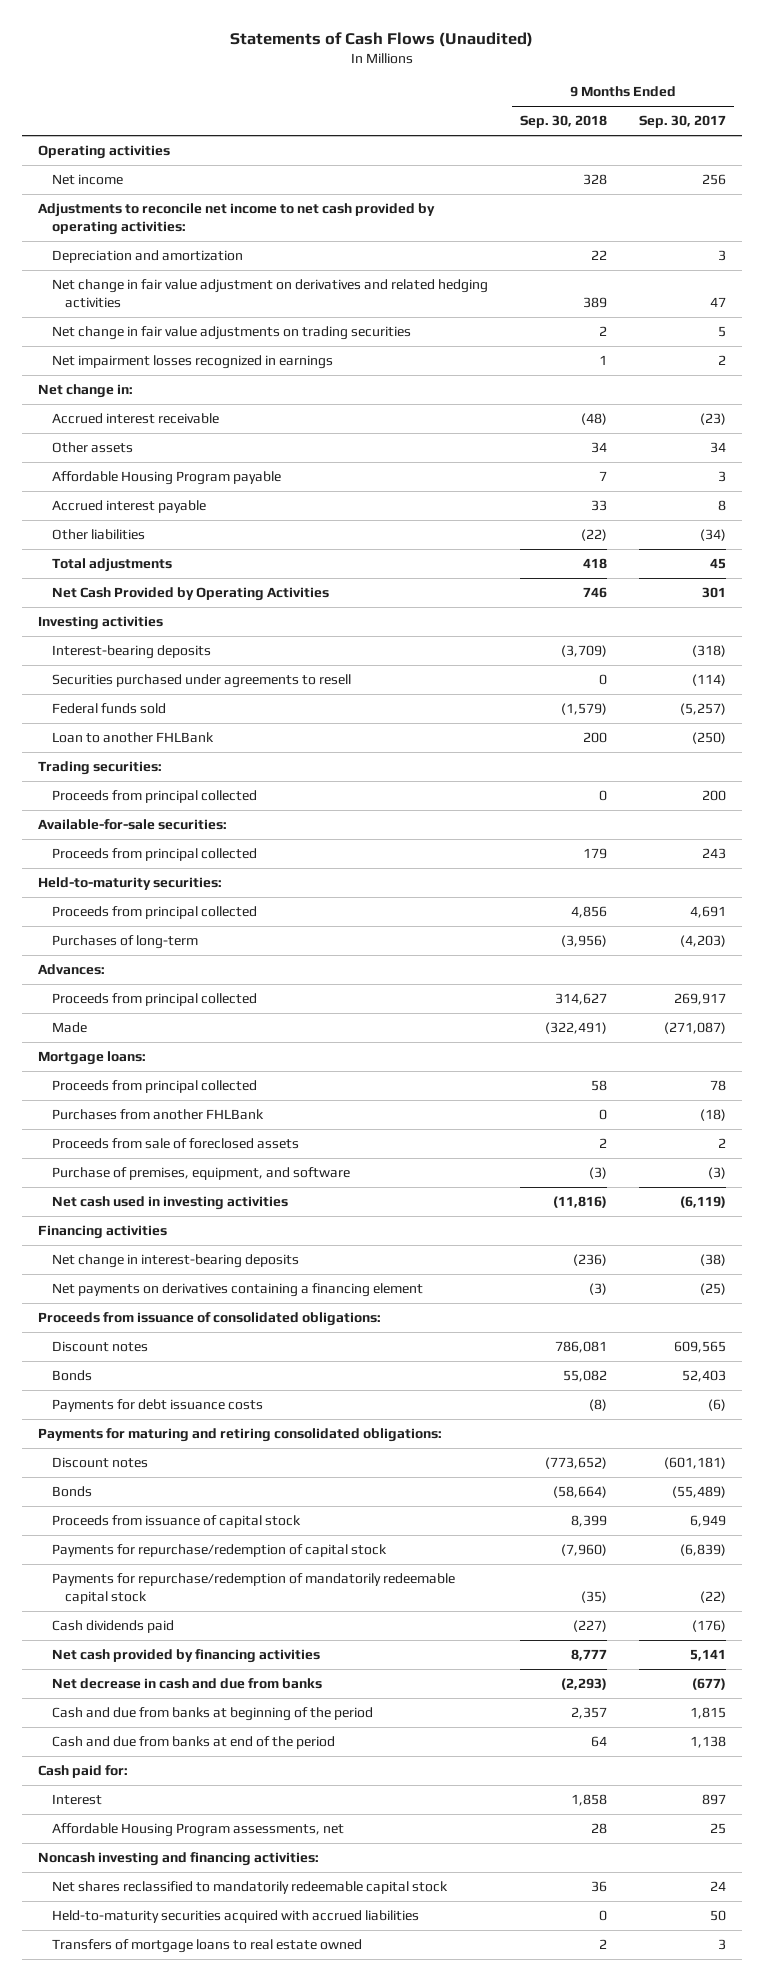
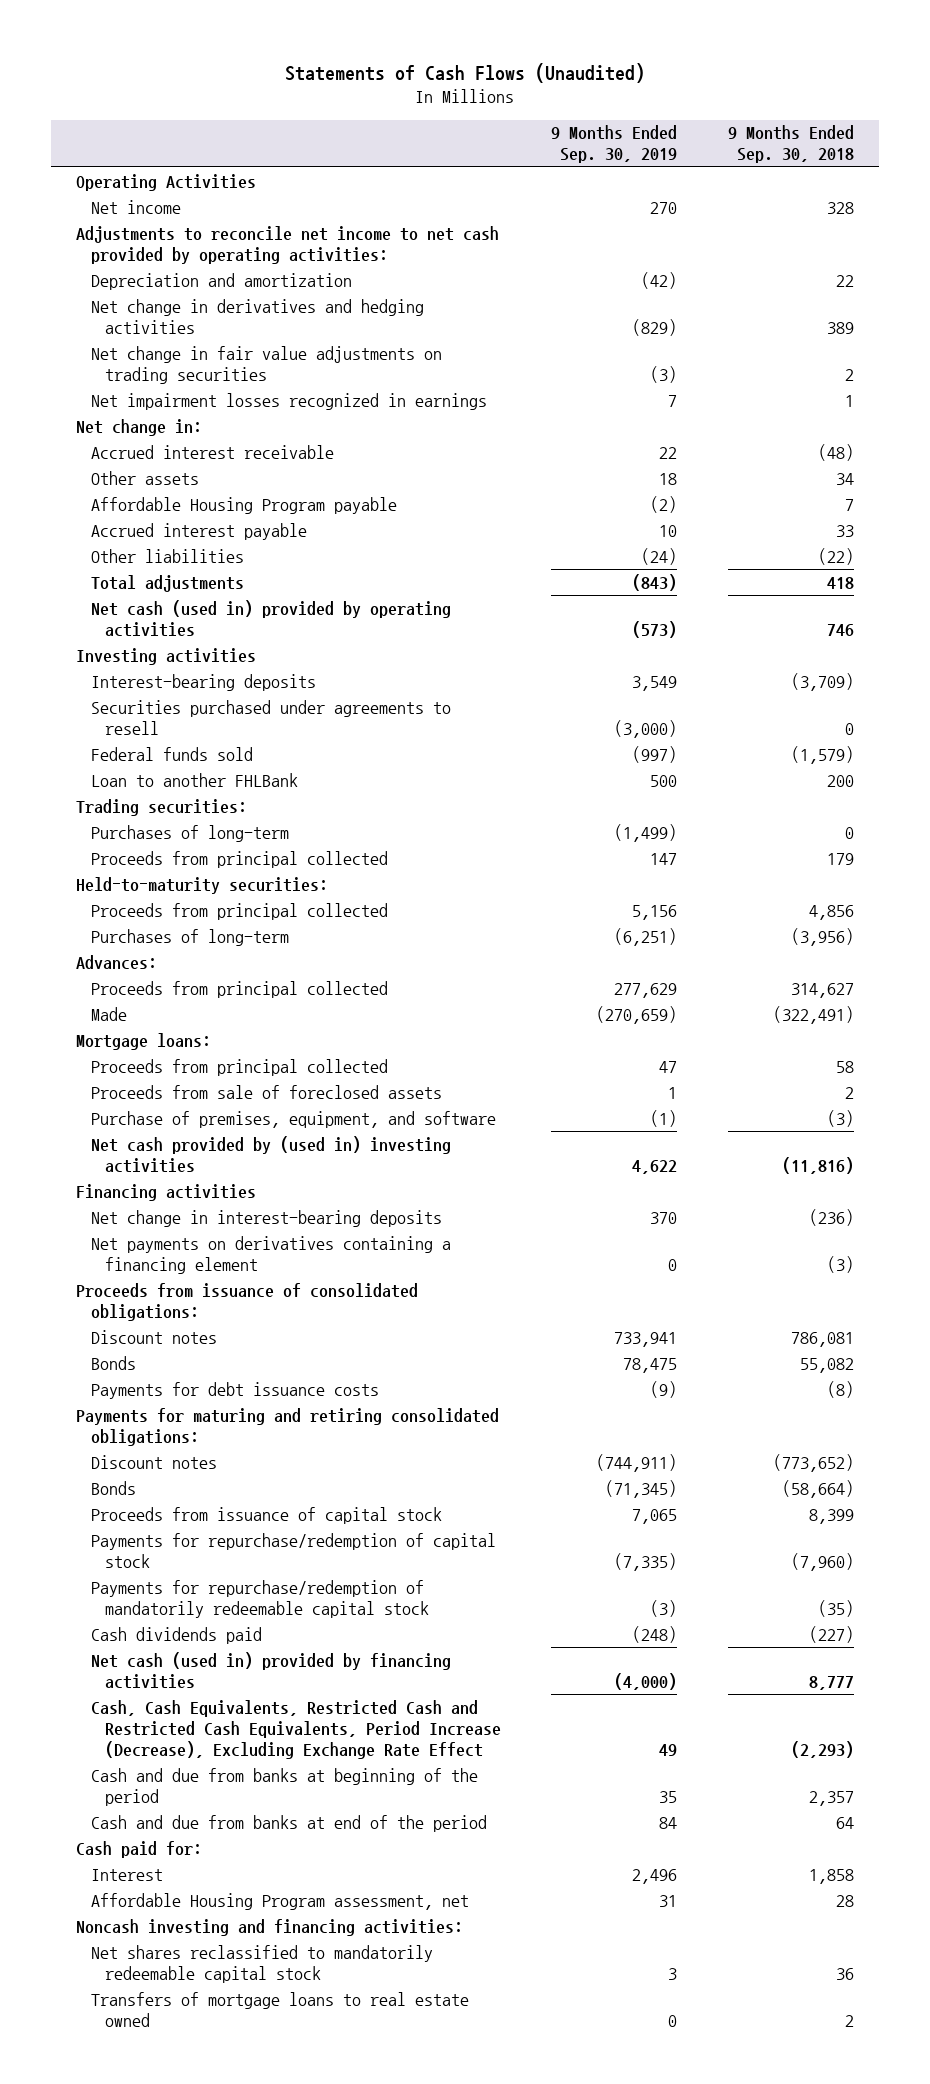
- | 9 Months Ended Sep. 30, 2018 | 9 Months Ended Sep. 30, 2017
+ | 9 Months Ended Sep. 30, 2019 | 9 Months Ended Sep. 30, 2018
- Operating activities
+ Operating Activities
- Net change in fair value adjustment on derivatives and related hedging activities | 389 | 47
+ Net change in derivatives and hedging activities | (829) | 389
- Net Cash Provided by Operating Activities | 746 | 301
+ Net cash (used in) provided by operating activities | (573) | 746
- Proceeds from principal collected | 0 | 200
- Available-for-sale securities:
+ Purchases of long-term | (1,499) | 0
- Purchases from another FHLBank | 0 | (18)
- Net cash used in investing activities | (11,816) | (6,119)
+ Net cash provided by (used in) investing activities | 4,622 | (11,816)
- Net cash provided by financing activities | 8,777 | 5,141
- Net decrease in cash and due from banks | (2,293) | (677)
+ Net cash (used in) provided by financing activities | (4,000) | 8,777
+ Cash, Cash Equivalents, Restricted Cash and Restricted Cash Equivalents, Period Increase (Decrease), Excluding Exchange Rate Effect | 49 | (2,293)
- Affordable Housing Program assessments, net | 28 | 25
+ Affordable Housing Program assessment, net | 31 | 28
- Held-to-maturity securities acquired with accrued liabilities | 0 | 50

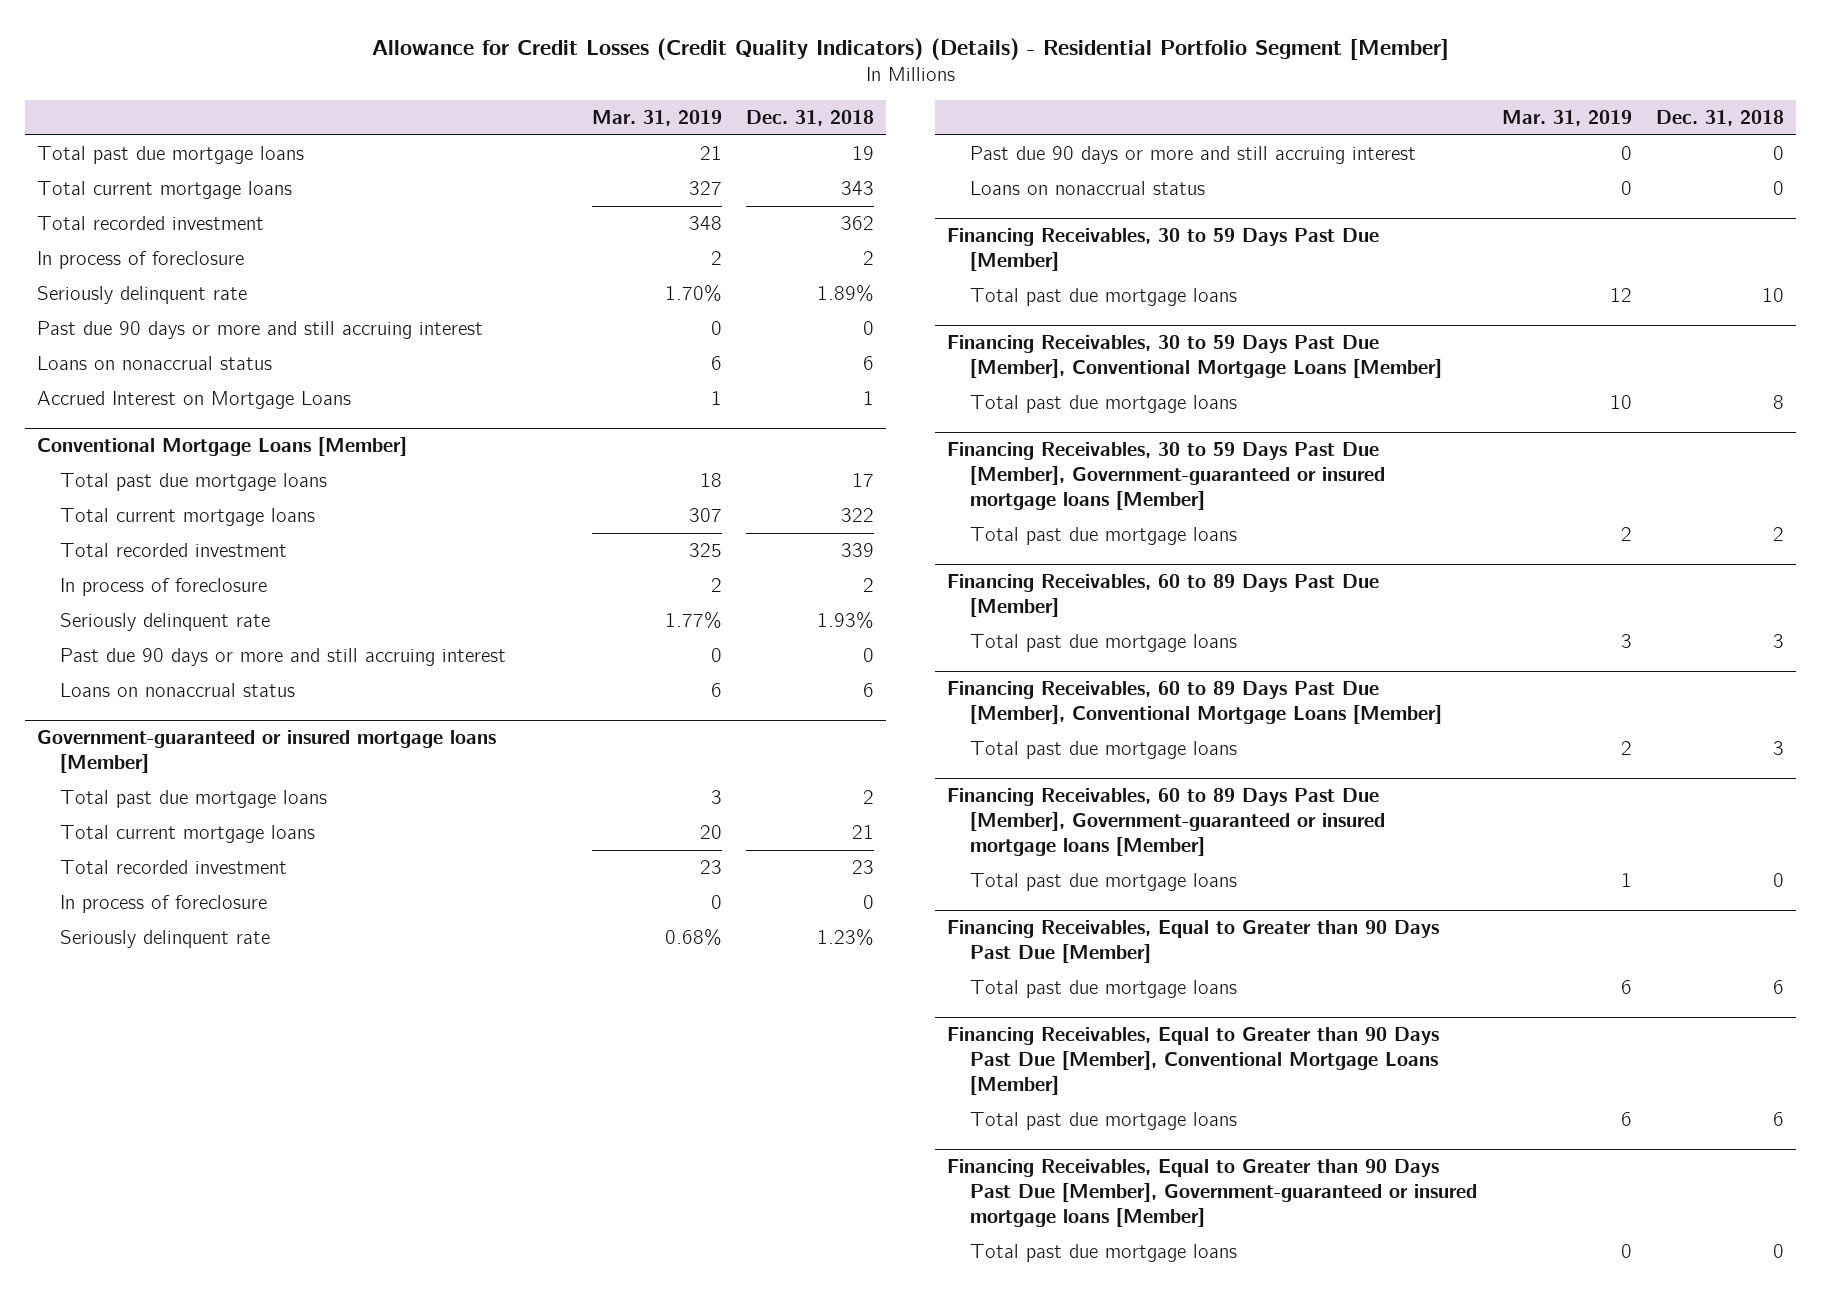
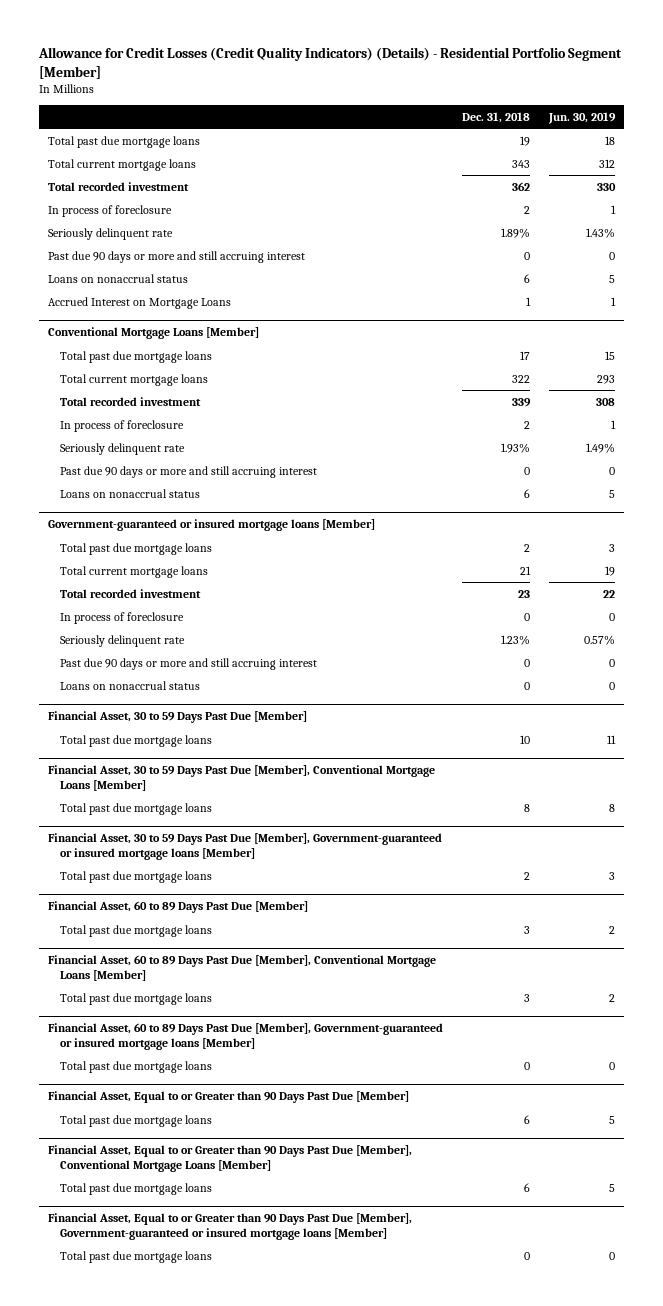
- | Mar. 31, 2019 | Dec. 31, 2018
+ | Dec. 31, 2018 | Jun. 30, 2019
- Financing Receivables, 30 to 59 Days Past Due [Member]
+ Financial Asset, 30 to 59 Days Past Due [Member]
- Financing Receivables, 30 to 59 Days Past Due [Member], Conventional Mortgage Loans [Member]
+ Financial Asset, 30 to 59 Days Past Due [Member], Conventional Mortgage Loans [Member]
- Financing Receivables, 30 to 59 Days Past Due [Member], Government-guaranteed or insured mortgage loans [Member]
+ Financial Asset, 30 to 59 Days Past Due [Member], Government-guaranteed or insured mortgage loans [Member]
- Financing Receivables, 60 to 89 Days Past Due [Member]
+ Financial Asset, 60 to 89 Days Past Due [Member]
- Financing Receivables, 60 to 89 Days Past Due [Member], Conventional Mortgage Loans [Member]
+ Financial Asset, 60 to 89 Days Past Due [Member], Conventional Mortgage Loans [Member]
- Financing Receivables, 60 to 89 Days Past Due [Member], Government-guaranteed or insured mortgage loans [Member]
+ Financial Asset, 60 to 89 Days Past Due [Member], Government-guaranteed or insured mortgage loans [Member]
- Financing Receivables, Equal to Greater than 90 Days Past Due [Member]
+ Financial Asset, Equal to or Greater than 90 Days Past Due [Member]
- Financing Receivables, Equal to Greater than 90 Days Past Due [Member], Conventional Mortgage Loans [Member]
+ Financial Asset, Equal to or Greater than 90 Days Past Due [Member], Conventional Mortgage Loans [Member]
- Financing Receivables, Equal to Greater than 90 Days Past Due [Member], Government-guaranteed or insured mortgage loans [Member]
+ Financial Asset, Equal to or Greater than 90 Days Past Due [Member], Government-guaranteed or insured mortgage loans [Member]

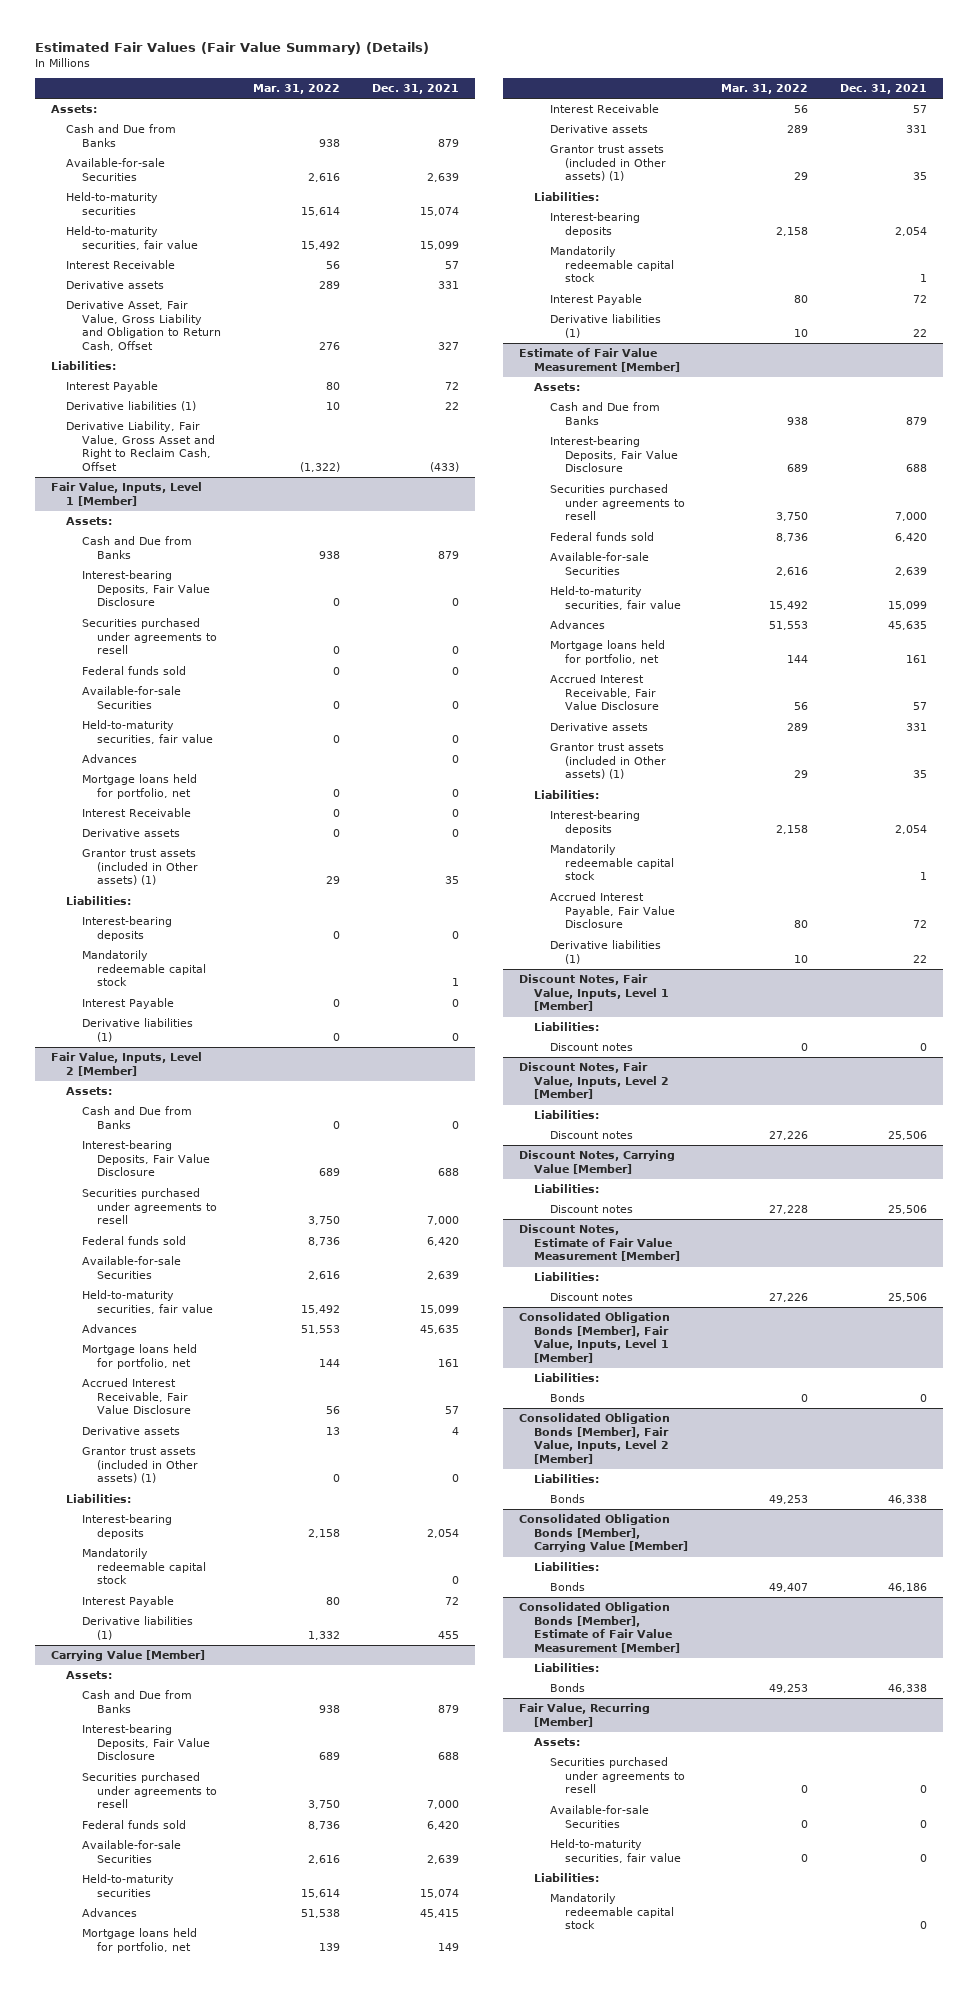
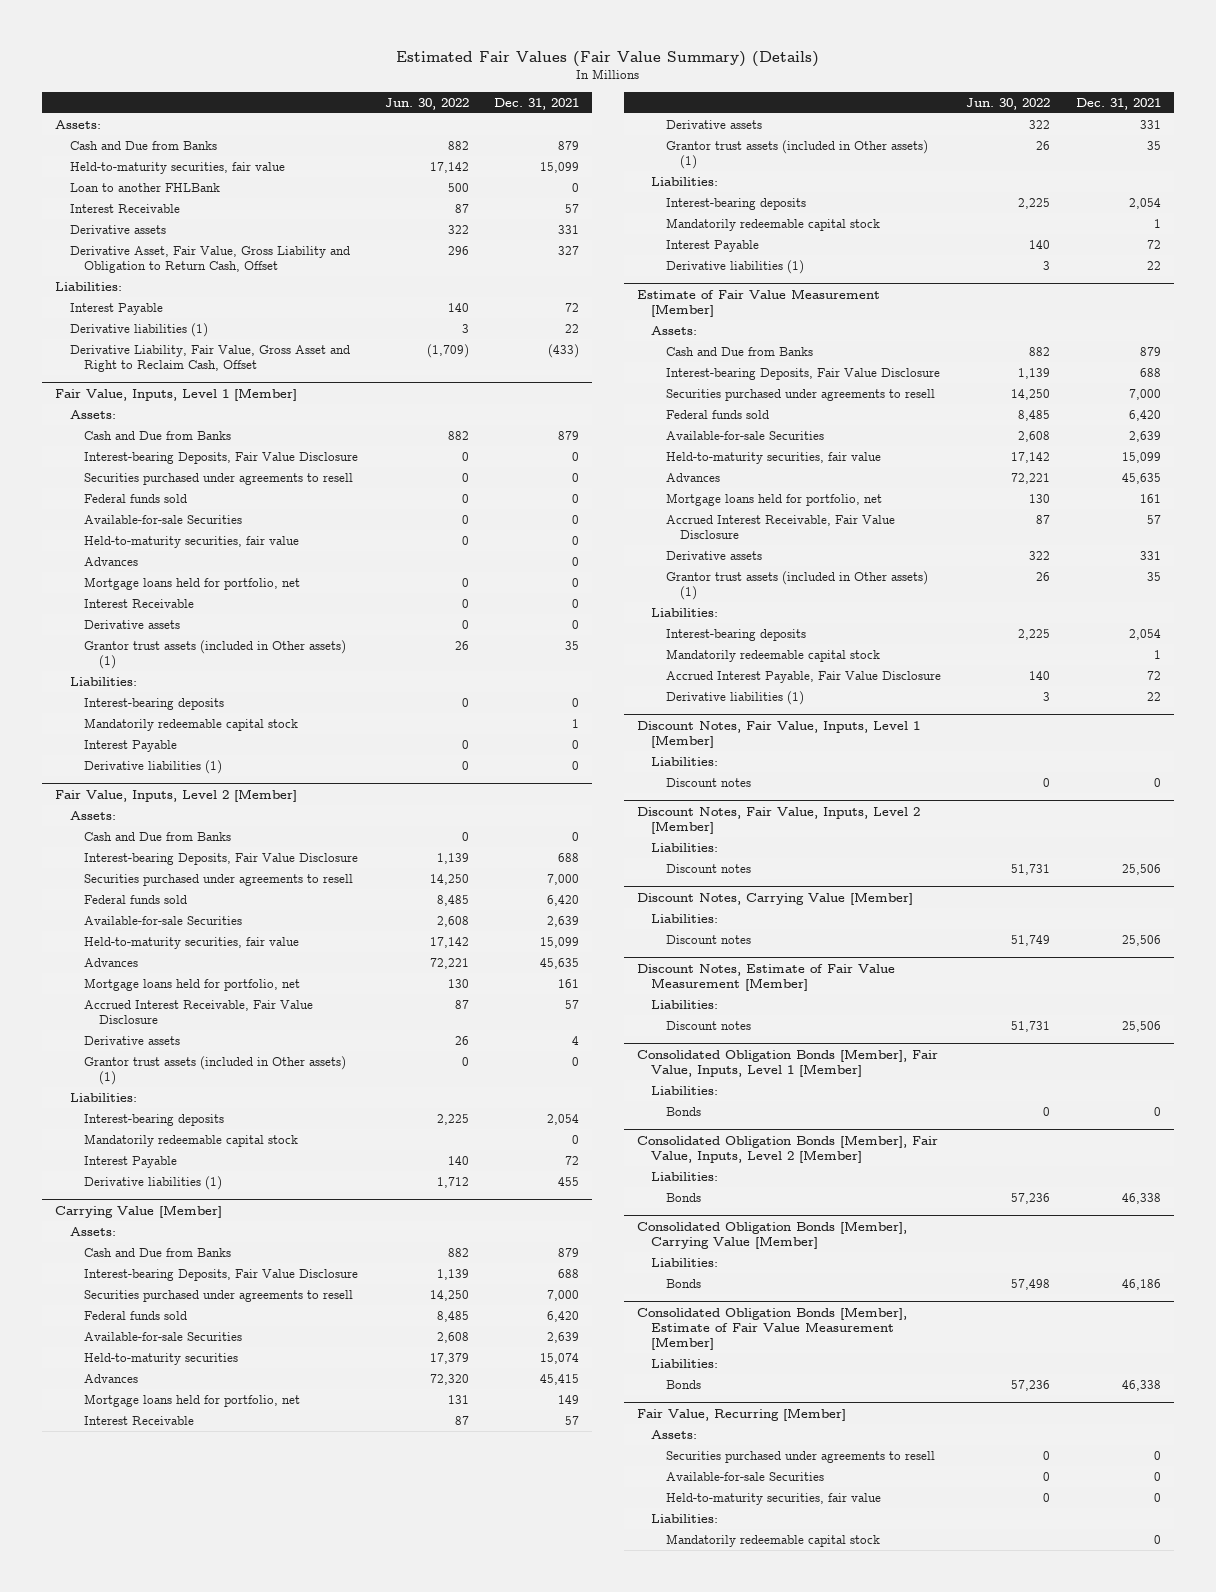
- | Mar. 31, 2022 | Dec. 31, 2021
+ | Jun. 30, 2022 | Dec. 31, 2021
- Available-for-sale Securities | 2,616 | 2,639
- Held-to-maturity securities | 15,614 | 15,074
+ Loan to another FHLBank | 500 | 0

